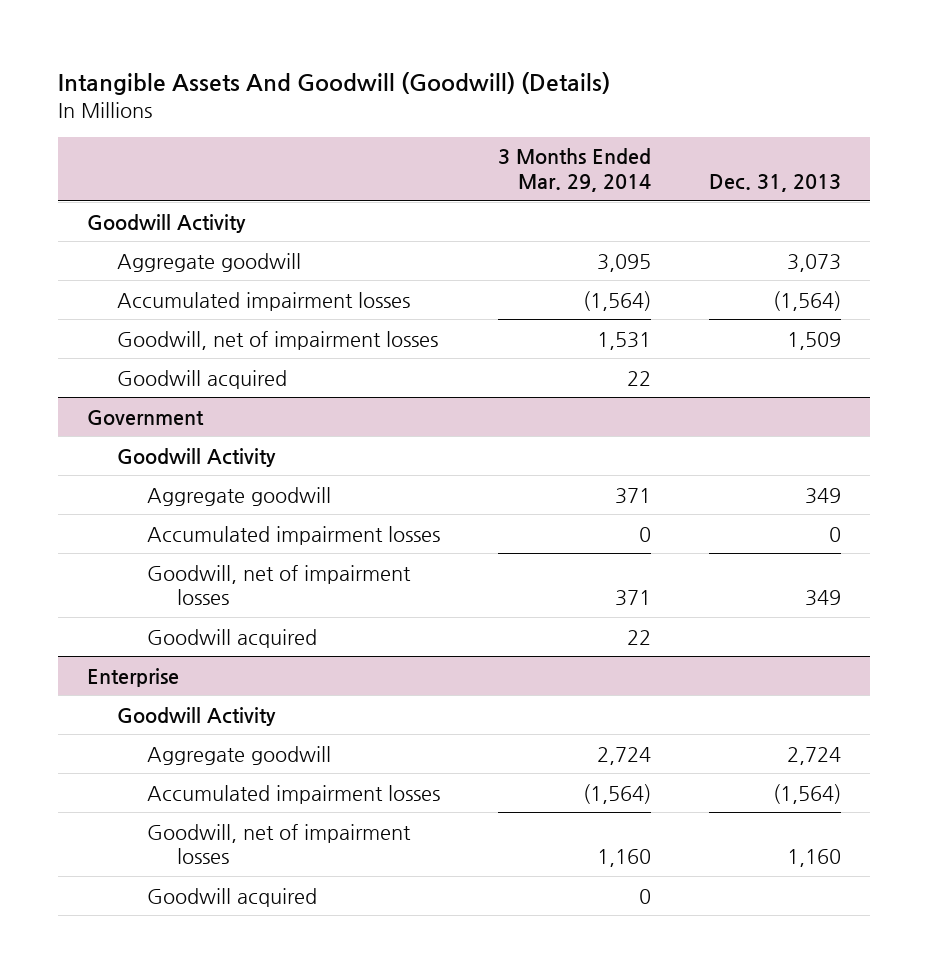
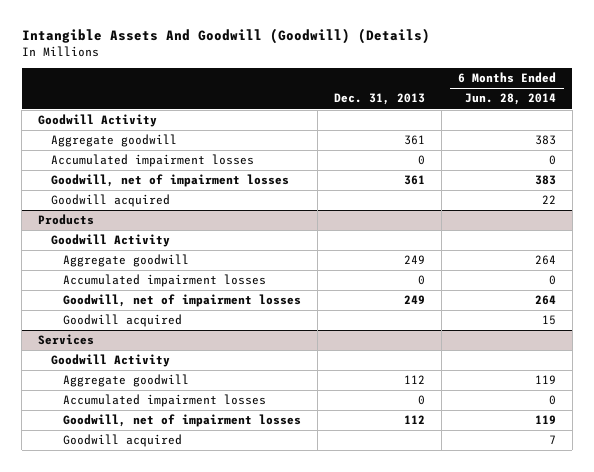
- | 3 Months Ended Mar. 29, 2014 | Dec. 31, 2013
+ | Dec. 31, 2013 | 6 Months Ended Jun. 28, 2014
- Aggregate goodwill | 3,095 | 3,073
- Accumulated impairment losses | (1,564) | (1,564)
- Goodwill, net of impairment losses | 1,531 | 1,509
+ Aggregate goodwill | 361 | 383
+ Accumulated impairment losses | 0 | 0
+ Goodwill, net of impairment losses | 361 | 383
- Government
+ Products
- Aggregate goodwill | 371 | 349
+ Aggregate goodwill | 249 | 264
- Goodwill, net of impairment losses | 371 | 349
+ Goodwill, net of impairment losses | 249 | 264
- Enterprise
+ Services
- Aggregate goodwill | 2,724 | 2,724
- Accumulated impairment losses | (1,564) | (1,564)
- Goodwill, net of impairment losses | 1,160 | 1,160
+ Aggregate goodwill | 112 | 119
+ Accumulated impairment losses | 0 | 0
+ Goodwill, net of impairment losses | 112 | 119

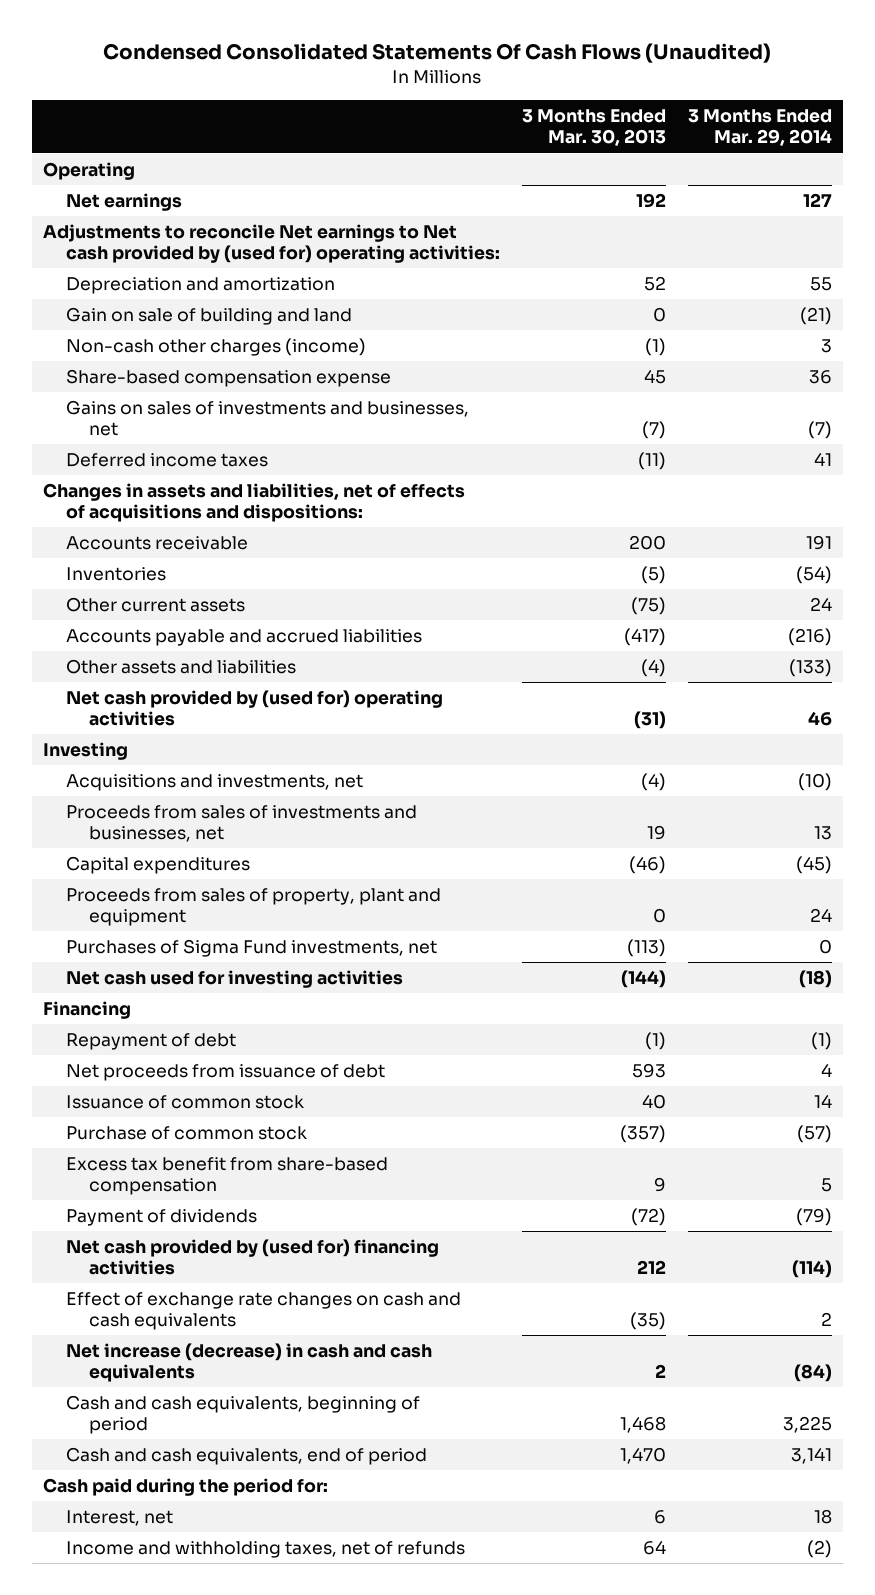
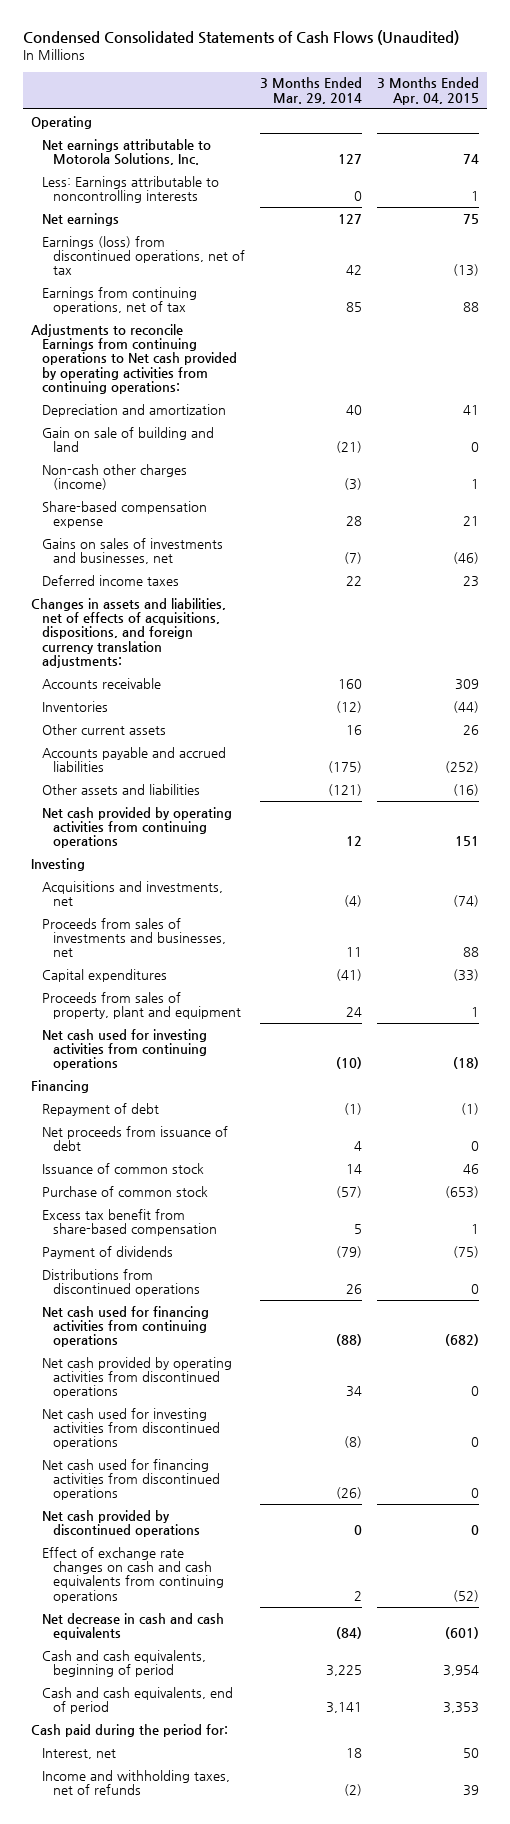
- Condensed Consolidated Statements Of Cash Flows (Unaudited)
+ Condensed Consolidated Statements of Cash Flows (Unaudited)
- | 3 Months Ended Mar. 30, 2013 | 3 Months Ended Mar. 29, 2014
+ | 3 Months Ended Mar. 29, 2014 | 3 Months Ended Apr. 04, 2015
+ Net earnings attributable to Motorola Solutions, Inc. | 127 | 74
+ Less: Earnings attributable to noncontrolling interests | 0 | 1
- Adjustments to reconcile Net earnings to Net cash provided by (used for) operating activities:
- Depreciation and amortization | 52 | 55
+ Earnings (loss) from discontinued operations, net of tax | 42 | (13)
+ Earnings from continuing operations, net of tax | 85 | 88
+ Adjustments to reconcile Earnings from continuing operations to Net cash provided by operating activities from continuing operations:
+ Depreciation and amortization | 40 | 41
- Non-cash other charges (income) | (1) | 3
- Share-based compensation expense | 45 | 36
+ Non-cash other charges (income) | (3) | 1
+ Share-based compensation expense | 28 | 21
- Deferred income taxes | (11) | 41
- Changes in assets and liabilities, net of effects of acquisitions and dispositions:
- Accounts receivable | 200 | 191
- Inventories | (5) | (54)
- Other current assets | (75) | 24
- Accounts payable and accrued liabilities | (417) | (216)
- Other assets and liabilities | (4) | (133)
- Net cash provided by (used for) operating activities | (31) | 46
+ Deferred income taxes | 22 | 23
+ Changes in assets and liabilities, net of effects of acquisitions, dispositions, and foreign currency translation adjustments:
+ Accounts receivable | 160 | 309
+ Inventories | (12) | (44)
+ Other current assets | 16 | 26
+ Accounts payable and accrued liabilities | (175) | (252)
+ Other assets and liabilities | (121) | (16)
+ Net cash provided by operating activities from continuing operations | 12 | 151
- Acquisitions and investments, net | (4) | (10)
- Proceeds from sales of investments and businesses, net | 19 | 13
- Capital expenditures | (46) | (45)
+ Acquisitions and investments, net | (4) | (74)
+ Proceeds from sales of investments and businesses, net | 11 | 88
+ Capital expenditures | (41) | (33)
- Purchases of Sigma Fund investments, net | (113) | 0
- Net cash used for investing activities | (144) | (18)
+ Net cash used for investing activities from continuing operations | (10) | (18)
- Net cash provided by (used for) financing activities | 212 | (114)
- Effect of exchange rate changes on cash and cash equivalents | (35) | 2
- Net increase (decrease) in cash and cash equivalents | 2 | (84)
+ Distributions from discontinued operations | 26 | 0
+ Net cash used for financing activities from continuing operations | (88) | (682)
+ Net cash provided by operating activities from discontinued operations | 34 | 0
+ Net cash used for investing activities from discontinued operations | (8) | 0
+ Net cash used for financing activities from discontinued operations | (26) | 0
+ Net cash provided by discontinued operations | 0 | 0
+ Effect of exchange rate changes on cash and cash equivalents from continuing operations | 2 | (52)
+ Net decrease in cash and cash equivalents | (84) | (601)

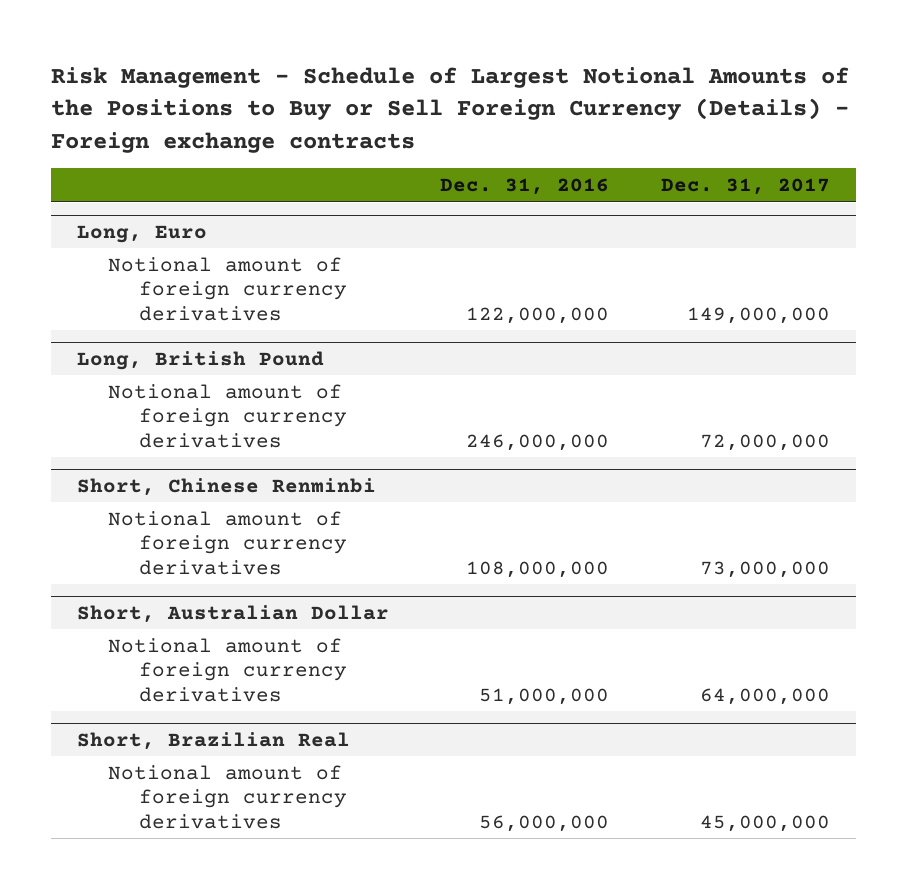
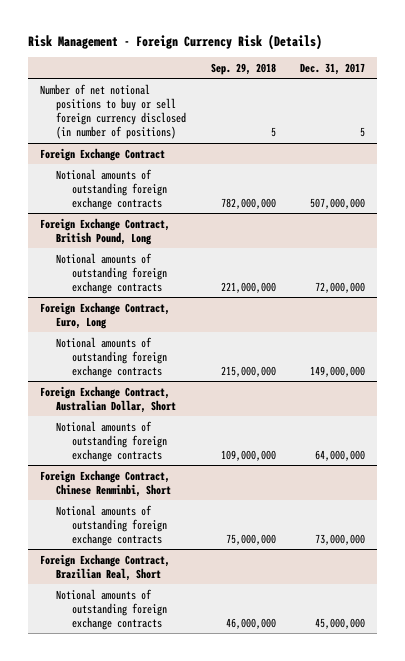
- Risk Management - Schedule of Largest Notional Amounts of the Positions to Buy or Sell Foreign Currency (Details) - Foreign exchange contracts
+ Risk Management - Foreign Currency Risk (Details)
- | Dec. 31, 2016 | Dec. 31, 2017
+ | Sep. 29, 2018 | Dec. 31, 2017
- Long, Euro
- Notional amount of foreign currency derivatives | 122,000,000 | 149,000,000
- Long, British Pound
- Notional amount of foreign currency derivatives | 246,000,000 | 72,000,000
- Short, Chinese Renminbi
- Notional amount of foreign currency derivatives | 108,000,000 | 73,000,000
- Short, Australian Dollar
- Notional amount of foreign currency derivatives | 51,000,000 | 64,000,000
- Short, Brazilian Real
- Notional amount of foreign currency derivatives | 56,000,000 | 45,000,000
+ Number of net notional positions to buy or sell foreign currency disclosed (in number of positions) | 5 | 5
+ Foreign Exchange Contract
+ Notional amounts of outstanding foreign exchange contracts | 782,000,000 | 507,000,000
+ Foreign Exchange Contract, British Pound, Long
+ Notional amounts of outstanding foreign exchange contracts | 221,000,000 | 72,000,000
+ Foreign Exchange Contract, Euro, Long
+ Notional amounts of outstanding foreign exchange contracts | 215,000,000 | 149,000,000
+ Foreign Exchange Contract, Australian Dollar, Short
+ Notional amounts of outstanding foreign exchange contracts | 109,000,000 | 64,000,000
+ Foreign Exchange Contract, Chinese Renminbi, Short
+ Notional amounts of outstanding foreign exchange contracts | 75,000,000 | 73,000,000
+ Foreign Exchange Contract, Brazilian Real, Short
+ Notional amounts of outstanding foreign exchange contracts | 46,000,000 | 45,000,000

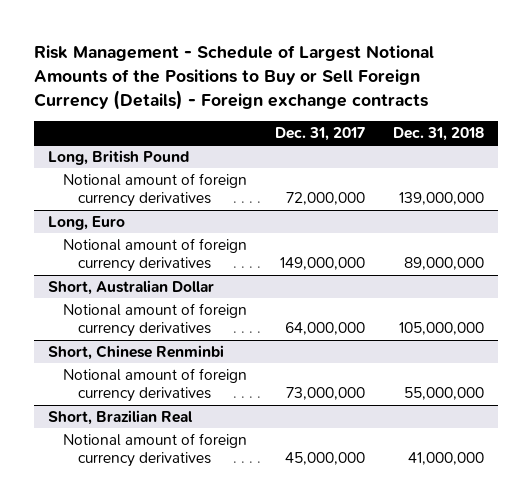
- Risk Management - Foreign Currency Risk (Details)
+ Risk Management - Schedule of Largest Notional Amounts of the Positions to Buy or Sell Foreign Currency (Details) - Foreign exchange contracts
- | Sep. 29, 2018 | Dec. 31, 2017
+ | Dec. 31, 2017 | Dec. 31, 2018
- Number of net notional positions to buy or sell foreign currency disclosed (in number of positions) | 5 | 5
- Foreign Exchange Contract
- Notional amounts of outstanding foreign exchange contracts | 782,000,000 | 507,000,000
- Foreign Exchange Contract, British Pound, Long
- Notional amounts of outstanding foreign exchange contracts | 221,000,000 | 72,000,000
- Foreign Exchange Contract, Euro, Long
- Notional amounts of outstanding foreign exchange contracts | 215,000,000 | 149,000,000
- Foreign Exchange Contract, Australian Dollar, Short
- Notional amounts of outstanding foreign exchange contracts | 109,000,000 | 64,000,000
- Foreign Exchange Contract, Chinese Renminbi, Short
- Notional amounts of outstanding foreign exchange contracts | 75,000,000 | 73,000,000
- Foreign Exchange Contract, Brazilian Real, Short
- Notional amounts of outstanding foreign exchange contracts | 46,000,000 | 45,000,000
+ Long, British Pound
+ Notional amount of foreign currency derivatives | 72,000,000 | 139,000,000
+ Long, Euro
+ Notional amount of foreign currency derivatives | 149,000,000 | 89,000,000
+ Short, Australian Dollar
+ Notional amount of foreign currency derivatives | 64,000,000 | 105,000,000
+ Short, Chinese Renminbi
+ Notional amount of foreign currency derivatives | 73,000,000 | 55,000,000
+ Short, Brazilian Real
+ Notional amount of foreign currency derivatives | 45,000,000 | 41,000,000

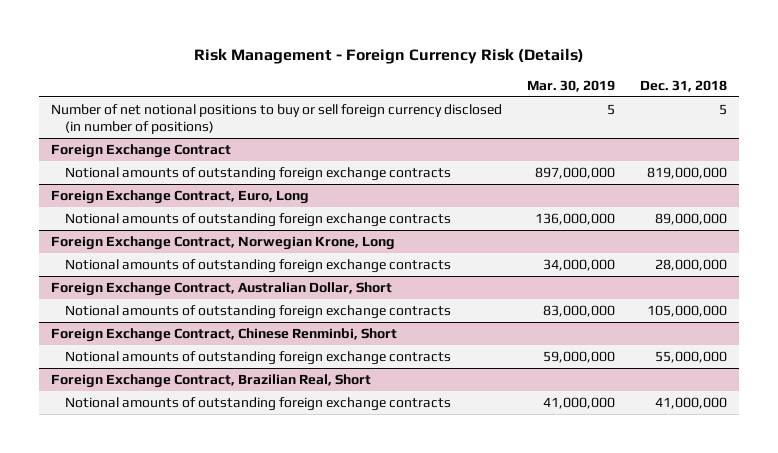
- Risk Management - Schedule of Largest Notional Amounts of the Positions to Buy or Sell Foreign Currency (Details) - Foreign exchange contracts
+ Risk Management - Foreign Currency Risk (Details)
- | Dec. 31, 2017 | Dec. 31, 2018
+ | Mar. 30, 2019 | Dec. 31, 2018
- Long, British Pound
- Notional amount of foreign currency derivatives | 72,000,000 | 139,000,000
- Long, Euro
- Notional amount of foreign currency derivatives | 149,000,000 | 89,000,000
- Short, Australian Dollar
- Notional amount of foreign currency derivatives | 64,000,000 | 105,000,000
- Short, Chinese Renminbi
- Notional amount of foreign currency derivatives | 73,000,000 | 55,000,000
- Short, Brazilian Real
- Notional amount of foreign currency derivatives | 45,000,000 | 41,000,000
+ Number of net notional positions to buy or sell foreign currency disclosed (in number of positions) | 5 | 5
+ Foreign Exchange Contract
+ Notional amounts of outstanding foreign exchange contracts | 897,000,000 | 819,000,000
+ Foreign Exchange Contract, Euro, Long
+ Notional amounts of outstanding foreign exchange contracts | 136,000,000 | 89,000,000
+ Foreign Exchange Contract, Norwegian Krone, Long
+ Notional amounts of outstanding foreign exchange contracts | 34,000,000 | 28,000,000
+ Foreign Exchange Contract, Australian Dollar, Short
+ Notional amounts of outstanding foreign exchange contracts | 83,000,000 | 105,000,000
+ Foreign Exchange Contract, Chinese Renminbi, Short
+ Notional amounts of outstanding foreign exchange contracts | 59,000,000 | 55,000,000
+ Foreign Exchange Contract, Brazilian Real, Short
+ Notional amounts of outstanding foreign exchange contracts | 41,000,000 | 41,000,000

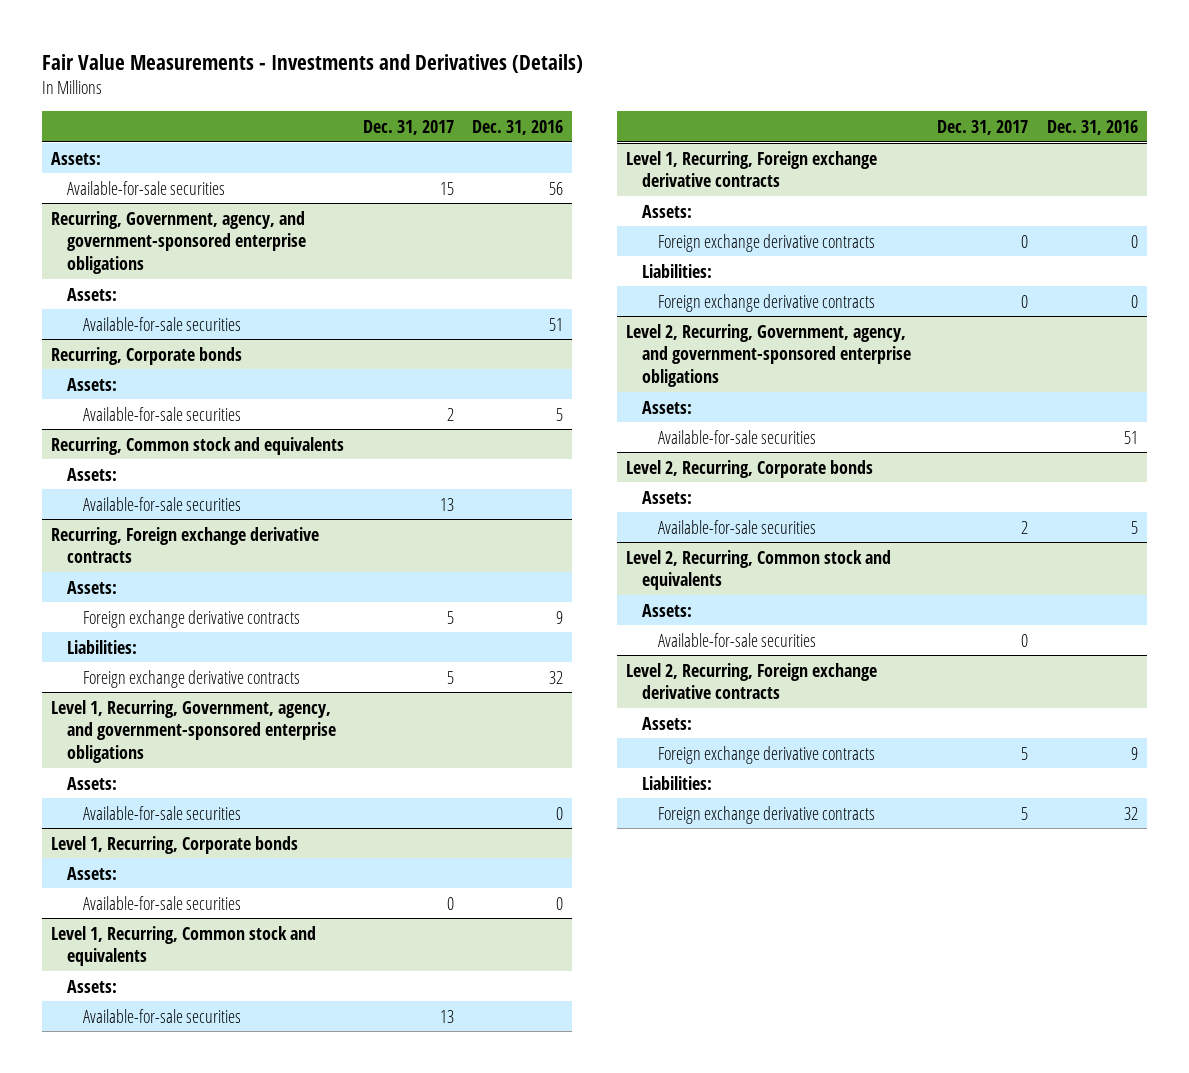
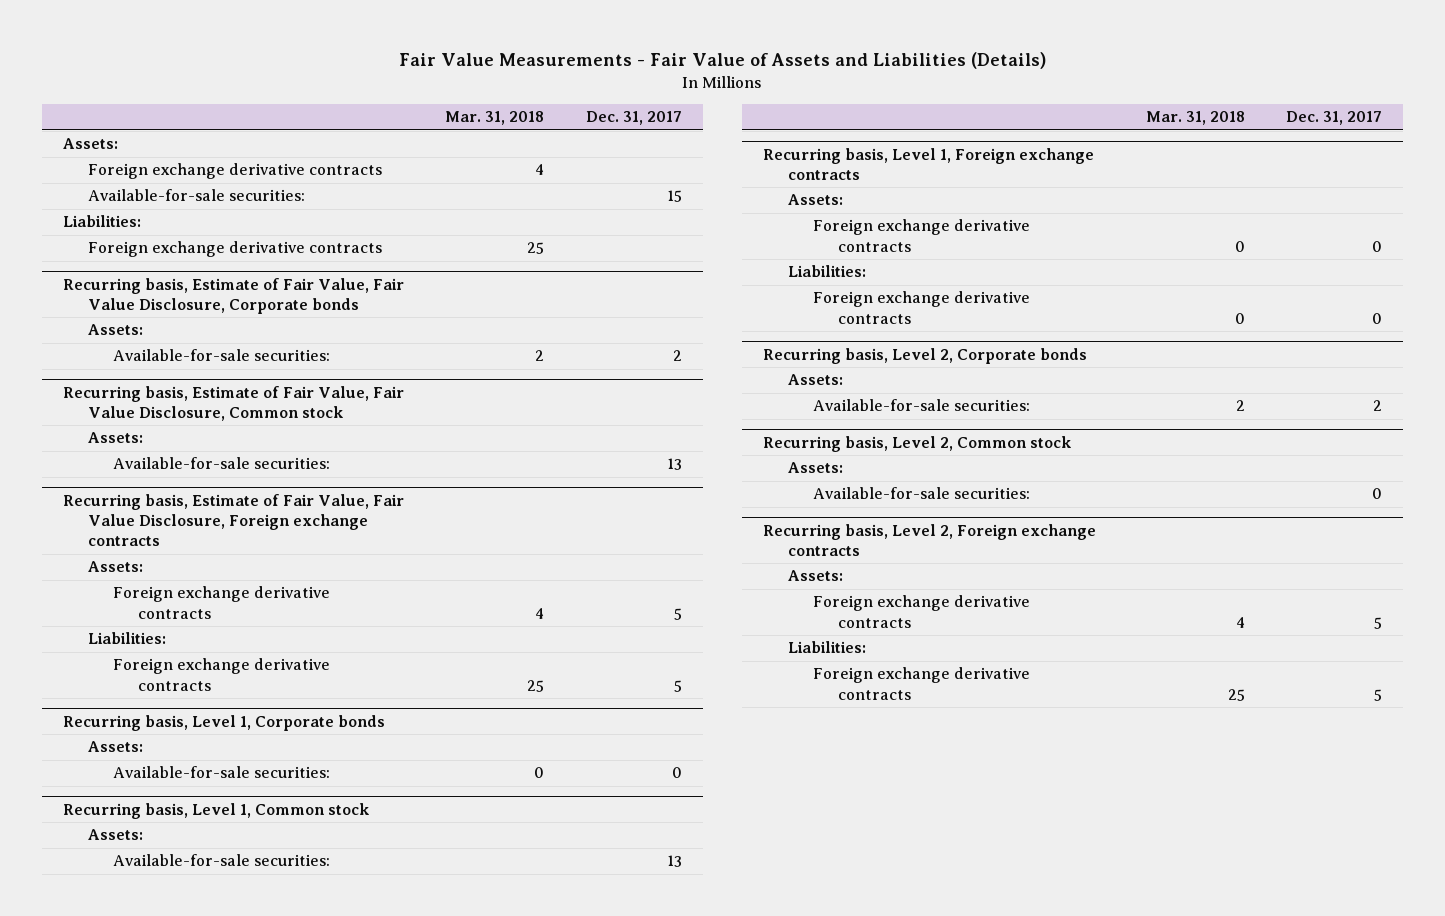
- Fair Value Measurements - Investments and Derivatives (Details)
+ Fair Value Measurements - Fair Value of Assets and Liabilities (Details)
- | Dec. 31, 2017 | Dec. 31, 2016
+ | Mar. 31, 2018 | Dec. 31, 2017
- Available-for-sale securities | 15 | 56
- Recurring, Government, agency, and government-sponsored enterprise obligations
- Assets:
- Available-for-sale securities | | 51
- Recurring, Corporate bonds
+ Foreign exchange derivative contracts | 4 |
+ Available-for-sale securities: | | 15
+ Liabilities:
+ Foreign exchange derivative contracts | 25 |
+ Recurring basis, Estimate of Fair Value, Fair Value Disclosure, Corporate bonds
- Available-for-sale securities | 2 | 5
- Recurring, Common stock and equivalents
+ Available-for-sale securities: | 2 | 2
+ Recurring basis, Estimate of Fair Value, Fair Value Disclosure, Common stock
- Available-for-sale securities | 13 |
- Recurring, Foreign exchange derivative contracts
+ Available-for-sale securities: | | 13
+ Recurring basis, Estimate of Fair Value, Fair Value Disclosure, Foreign exchange contracts
- Level 1, Recurring, Government, agency, and government-sponsored enterprise obligations
- Assets:
- Available-for-sale securities | | 0
- Level 1, Recurring, Corporate bonds
+ Recurring basis, Level 1, Corporate bonds
- Available-for-sale securities | 0 | 0
- Level 1, Recurring, Common stock and equivalents
+ Available-for-sale securities: | 0 | 0
+ Recurring basis, Level 1, Common stock
- Available-for-sale securities | 13 |
- Level 1, Recurring, Foreign exchange derivative contracts
+ Available-for-sale securities: | | 13
+ Recurring basis, Level 1, Foreign exchange contracts
- Level 2, Recurring, Government, agency, and government-sponsored enterprise obligations
- Assets:
- Available-for-sale securities | | 51
- Level 2, Recurring, Corporate bonds
+ Recurring basis, Level 2, Corporate bonds
- Available-for-sale securities | 2 | 5
- Level 2, Recurring, Common stock and equivalents
+ Available-for-sale securities: | 2 | 2
+ Recurring basis, Level 2, Common stock
- Available-for-sale securities | 0 |
- Level 2, Recurring, Foreign exchange derivative contracts
+ Available-for-sale securities: | | 0
+ Recurring basis, Level 2, Foreign exchange contracts

